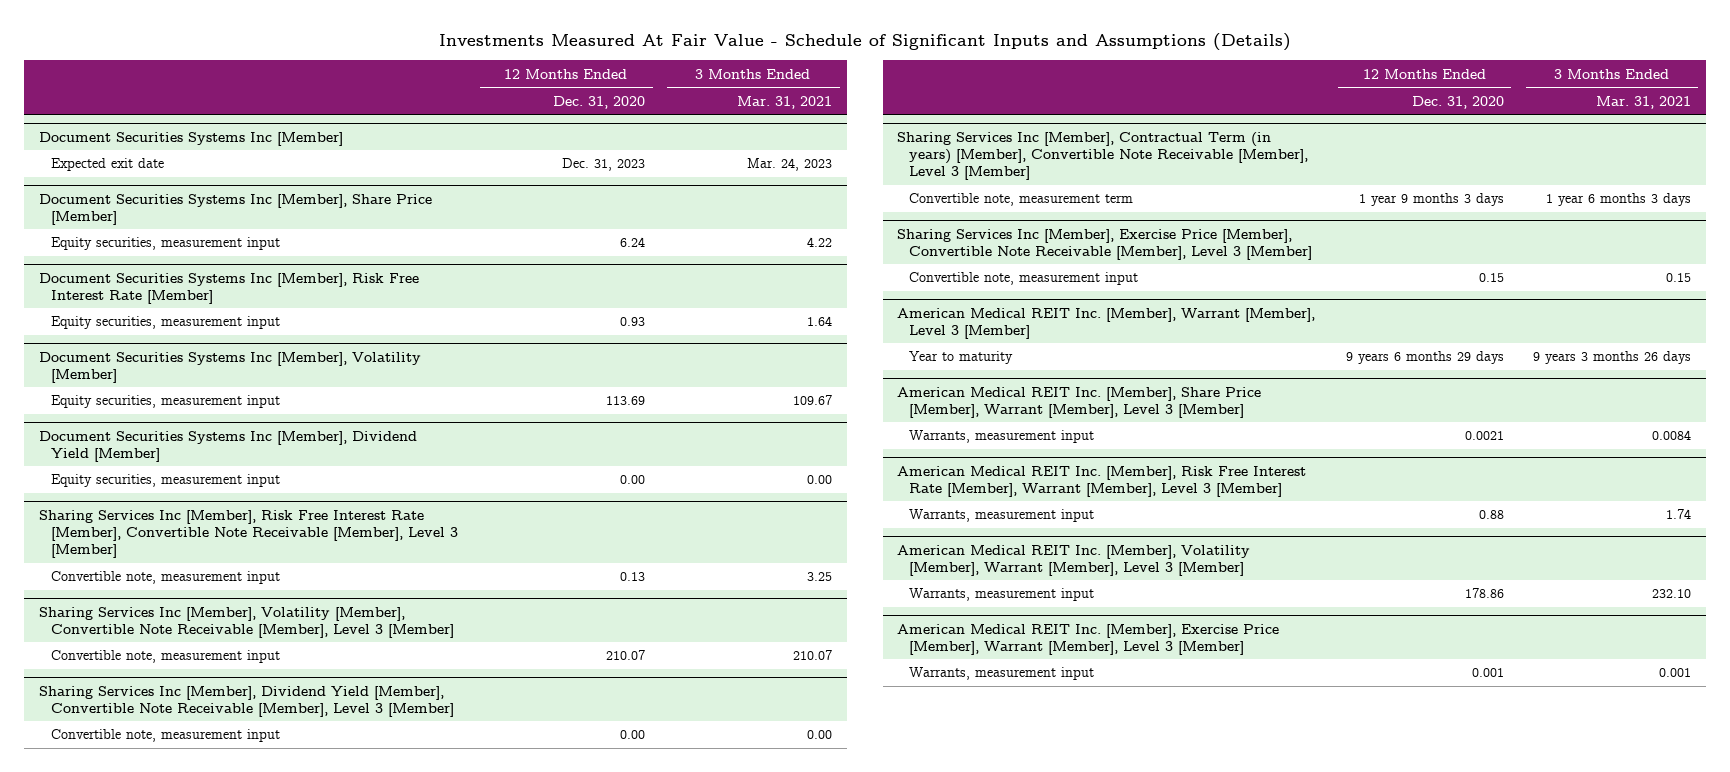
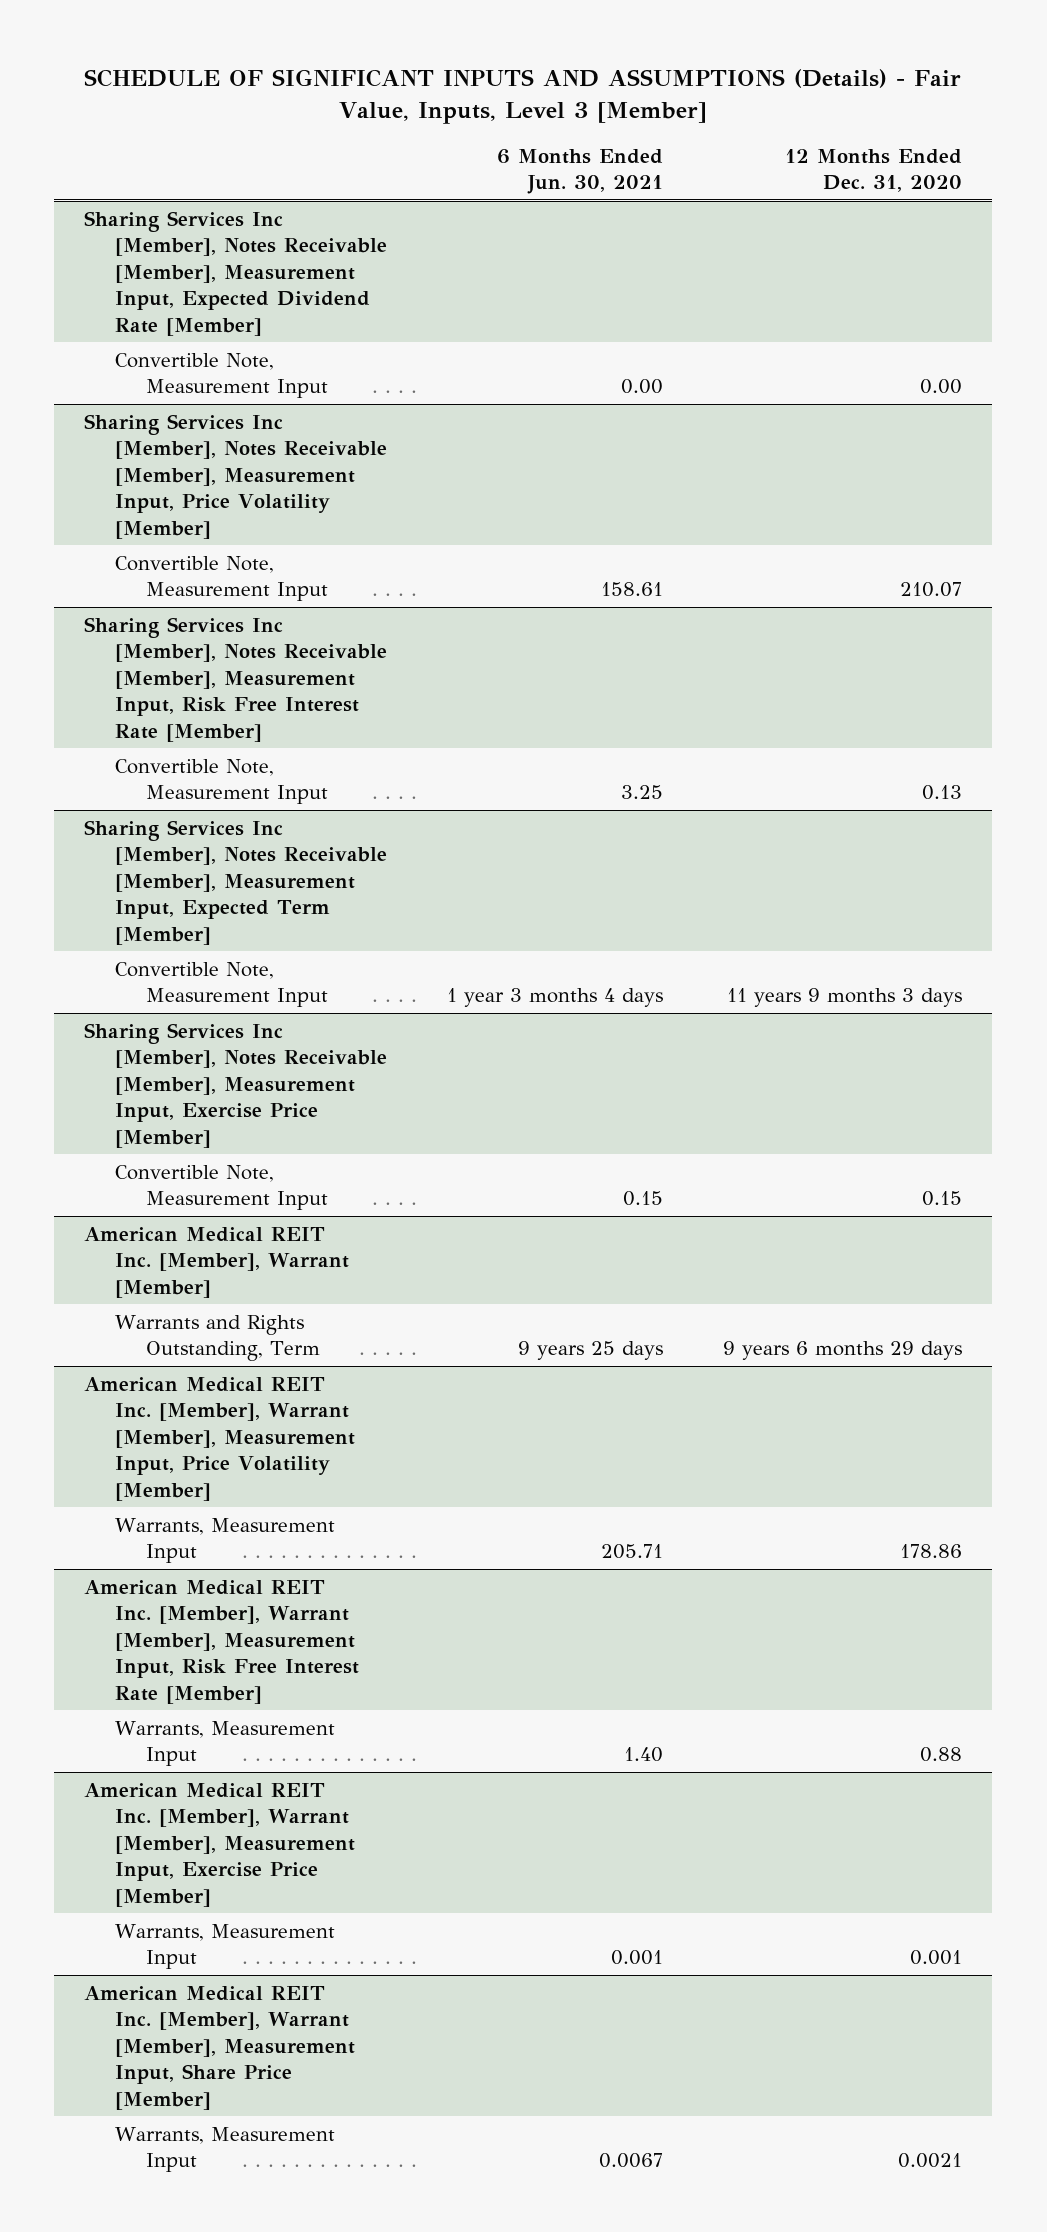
- Investments Measured At Fair Value - Schedule of Significant Inputs and Assumptions (Details)
+ SCHEDULE OF SIGNIFICANT INPUTS AND ASSUMPTIONS (Details) - Fair Value, Inputs, Level 3 [Member]
- | 12 Months Ended Dec. 31, 2020 | 3 Months Ended Mar. 31, 2021
+ | 6 Months Ended Jun. 30, 2021 | 12 Months Ended Dec. 31, 2020
- Document Securities Systems Inc [Member]
- Expected exit date | Dec. 31, 2023 | Mar. 24, 2023
- Document Securities Systems Inc [Member], Share Price [Member]
- Equity securities, measurement input | 6.24 | 4.22
- Document Securities Systems Inc [Member], Risk Free Interest Rate [Member]
- Equity securities, measurement input | 0.93 | 1.64
- Document Securities Systems Inc [Member], Volatility [Member]
- Equity securities, measurement input | 113.69 | 109.67
- Document Securities Systems Inc [Member], Dividend Yield [Member]
- Equity securities, measurement input | 0.00 | 0.00
- Sharing Services Inc [Member], Risk Free Interest Rate [Member], Convertible Note Receivable [Member], Level 3 [Member]
- Convertible note, measurement input | 0.13 | 3.25
- Sharing Services Inc [Member], Volatility [Member], Convertible Note Receivable [Member], Level 3 [Member]
- Convertible note, measurement input | 210.07 | 210.07
- Sharing Services Inc [Member], Dividend Yield [Member], Convertible Note Receivable [Member], Level 3 [Member]
- Convertible note, measurement input | 0.00 | 0.00
- Sharing Services Inc [Member], Contractual Term (in years) [Member], Convertible Note Receivable [Member], Level 3 [Member]
- Convertible note, measurement term | 1 year 9 months 3 days | 1 year 6 months 3 days
- Sharing Services Inc [Member], Exercise Price [Member], Convertible Note Receivable [Member], Level 3 [Member]
- Convertible note, measurement input | 0.15 | 0.15
- American Medical REIT Inc. [Member], Warrant [Member], Level 3 [Member]
- Year to maturity | 9 years 6 months 29 days | 9 years 3 months 26 days
- American Medical REIT Inc. [Member], Share Price [Member], Warrant [Member], Level 3 [Member]
- Warrants, measurement input | 0.0021 | 0.0084
- American Medical REIT Inc. [Member], Risk Free Interest Rate [Member], Warrant [Member], Level 3 [Member]
- Warrants, measurement input | 0.88 | 1.74
- American Medical REIT Inc. [Member], Volatility [Member], Warrant [Member], Level 3 [Member]
- Warrants, measurement input | 178.86 | 232.10
- American Medical REIT Inc. [Member], Exercise Price [Member], Warrant [Member], Level 3 [Member]
- Warrants, measurement input | 0.001 | 0.001
+ Sharing Services Inc [Member], Notes Receivable [Member], Measurement Input, Expected Dividend Rate [Member]
+ Convertible Note, Measurement Input | 0.00 | 0.00
+ Sharing Services Inc [Member], Notes Receivable [Member], Measurement Input, Price Volatility [Member]
+ Convertible Note, Measurement Input | 158.61 | 210.07
+ Sharing Services Inc [Member], Notes Receivable [Member], Measurement Input, Risk Free Interest Rate [Member]
+ Convertible Note, Measurement Input | 3.25 | 0.13
+ Sharing Services Inc [Member], Notes Receivable [Member], Measurement Input, Expected Term [Member]
+ Convertible Note, Measurement Input | 1 year 3 months 4 days | 11 years 9 months 3 days
+ Sharing Services Inc [Member], Notes Receivable [Member], Measurement Input, Exercise Price [Member]
+ Convertible Note, Measurement Input | 0.15 | 0.15
+ American Medical REIT Inc. [Member], Warrant [Member]
+ Warrants and Rights Outstanding, Term | 9 years 25 days | 9 years 6 months 29 days
+ American Medical REIT Inc. [Member], Warrant [Member], Measurement Input, Price Volatility [Member]
+ Warrants, Measurement Input | 205.71 | 178.86
+ American Medical REIT Inc. [Member], Warrant [Member], Measurement Input, Risk Free Interest Rate [Member]
+ Warrants, Measurement Input | 1.40 | 0.88
+ American Medical REIT Inc. [Member], Warrant [Member], Measurement Input, Exercise Price [Member]
+ Warrants, Measurement Input | 0.001 | 0.001
+ American Medical REIT Inc. [Member], Warrant [Member], Measurement Input, Share Price [Member]
+ Warrants, Measurement Input | 0.0067 | 0.0021

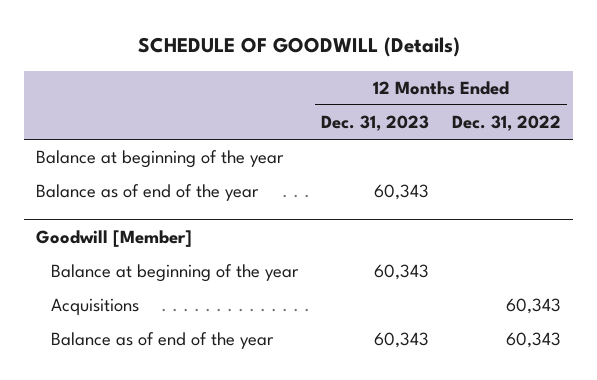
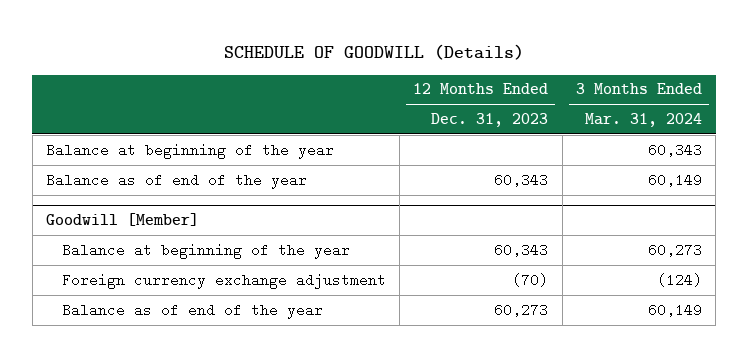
- | 12 Months Ended Dec. 31, 2023 | 12 Months Ended Dec. 31, 2022
+ | 12 Months Ended Dec. 31, 2023 | 3 Months Ended Mar. 31, 2024
@ Goodwill [Member]
- Acquisitions | | 60,343
- Balance as of end of the year | 60,343 | 60,343
+ Foreign currency exchange adjustment | (70) | (124)
+ Balance as of end of the year | 60,273 | 60,149

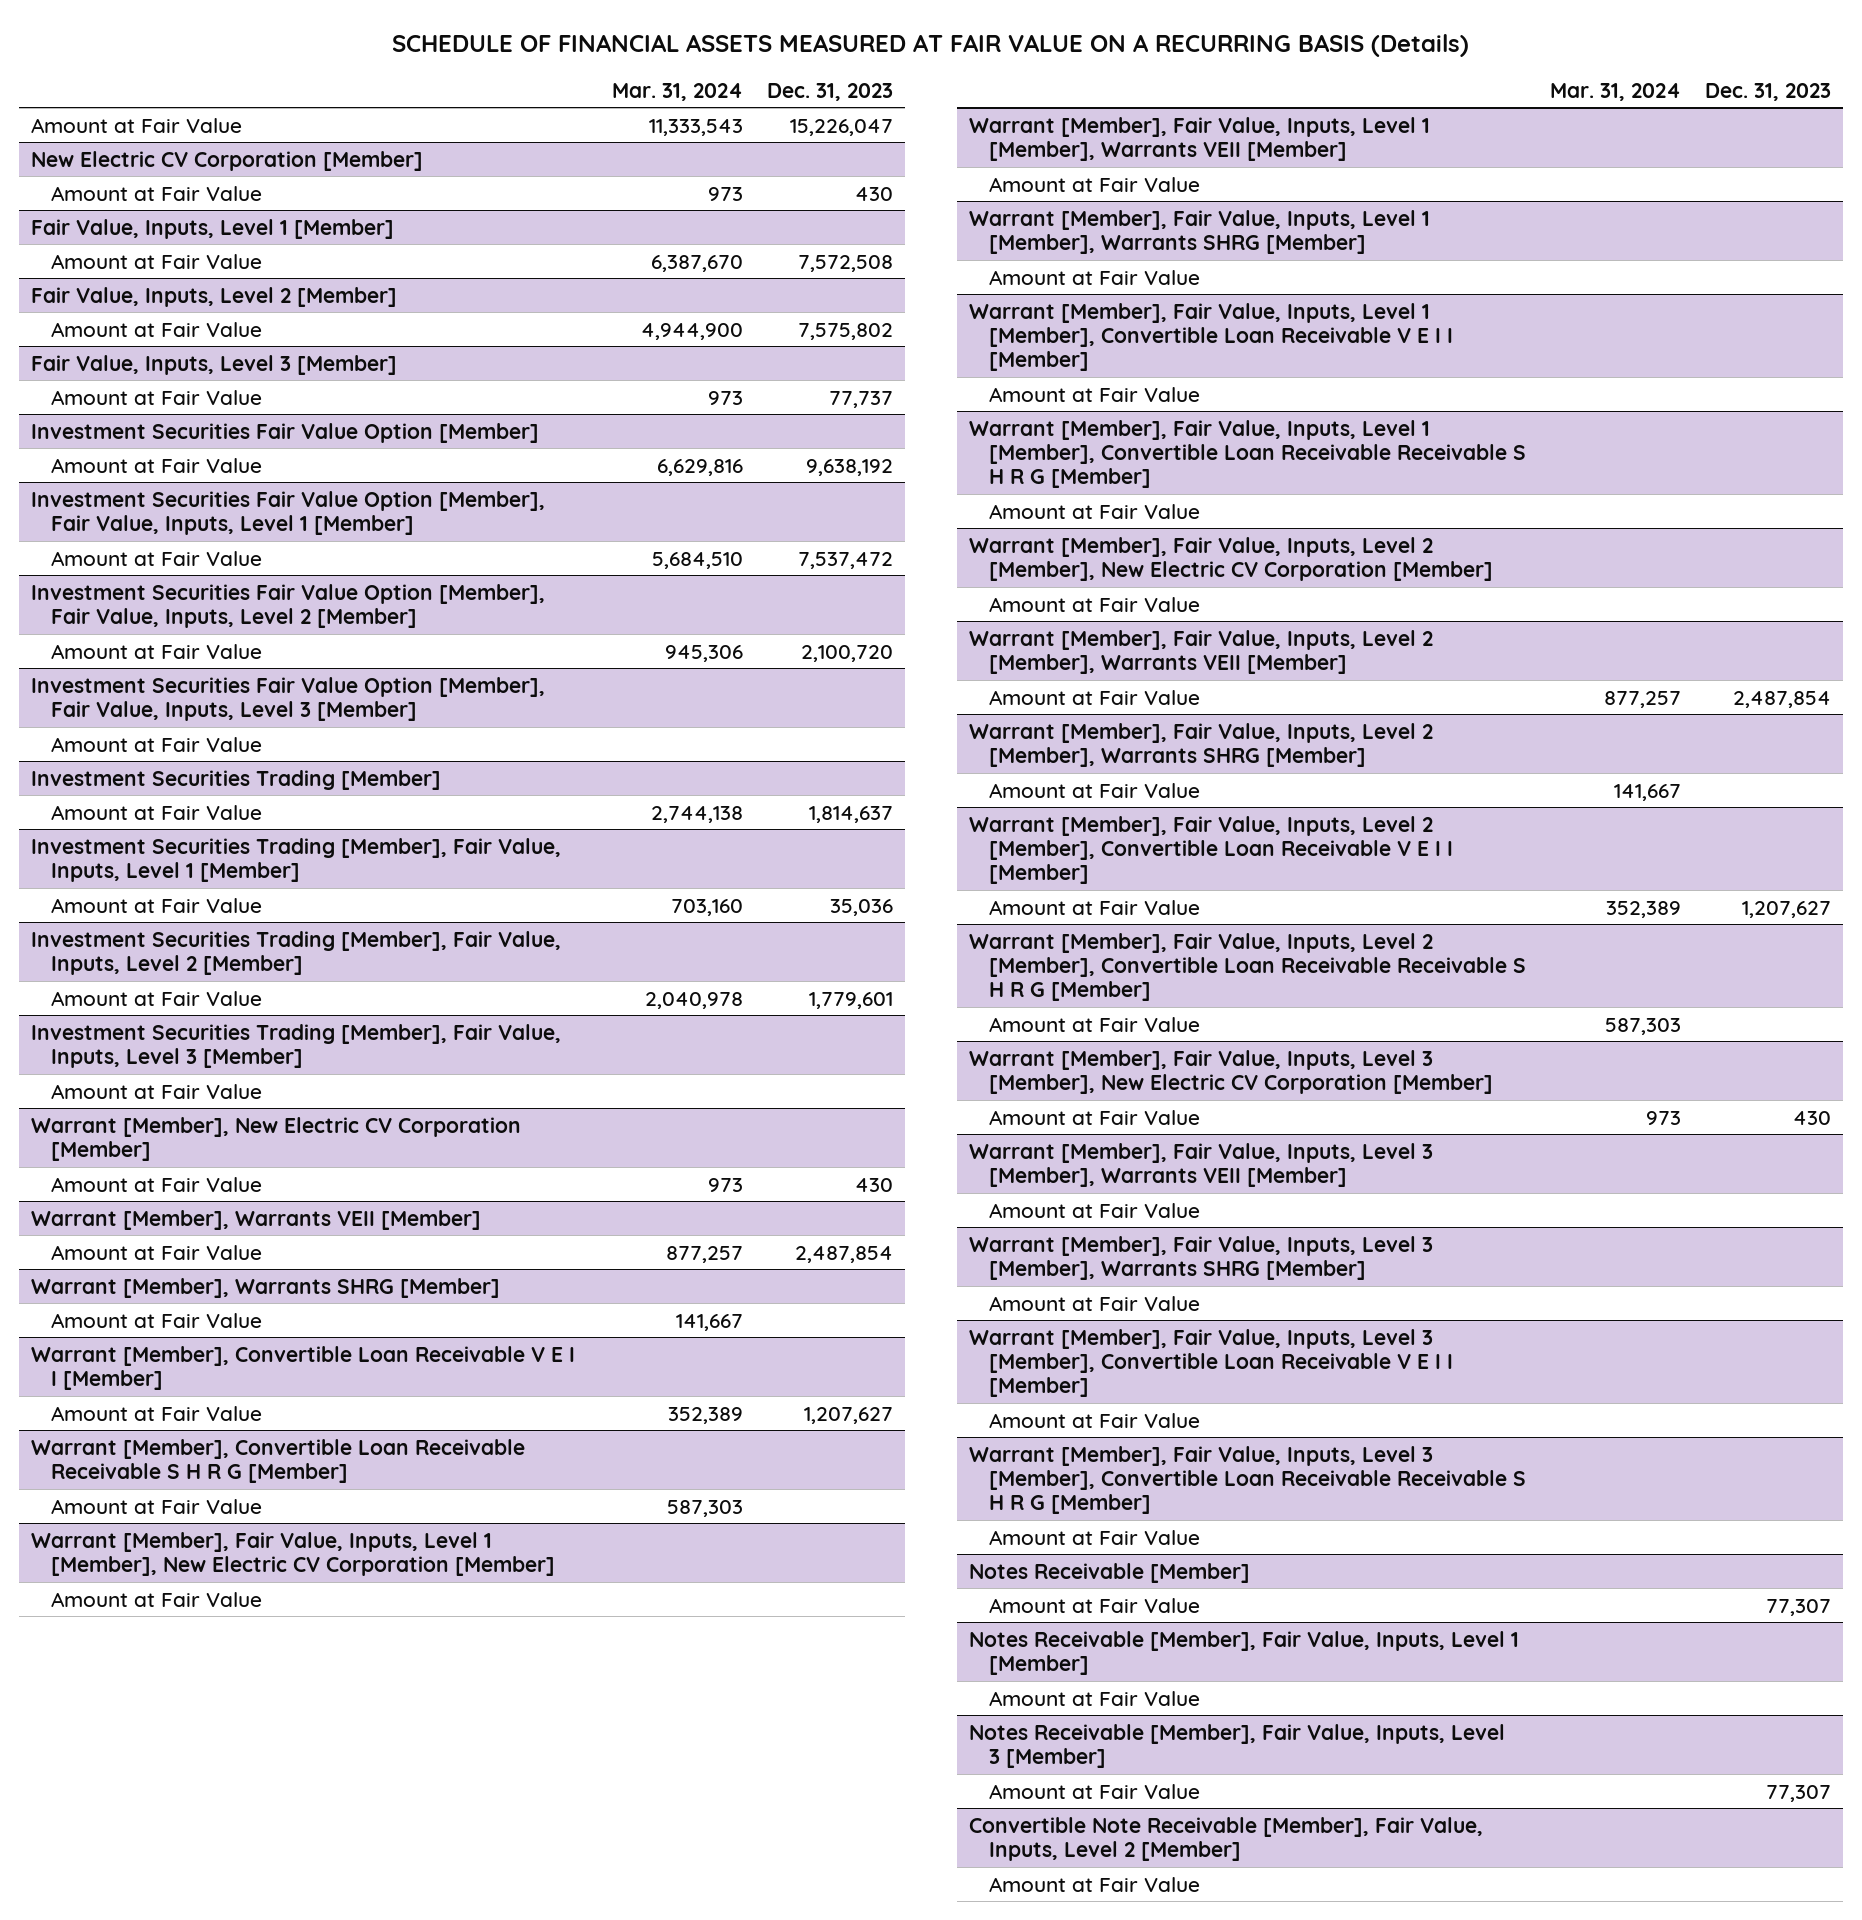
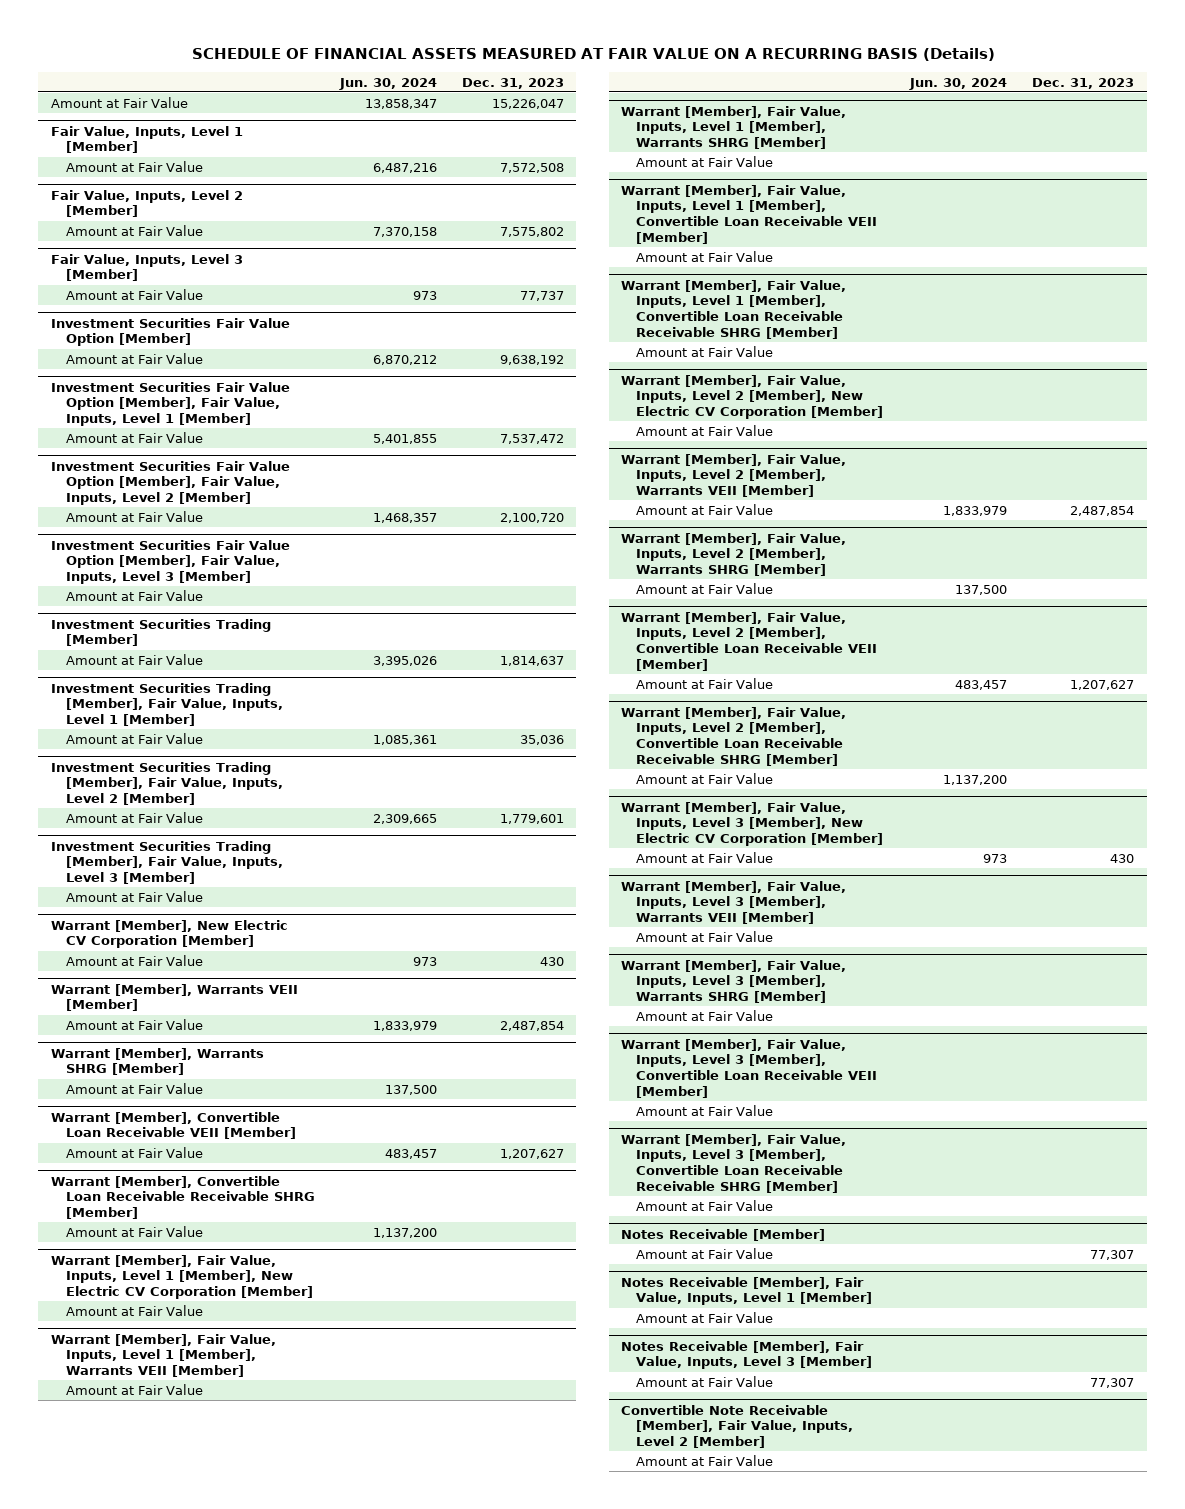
- | Mar. 31, 2024 | Dec. 31, 2023
+ | Jun. 30, 2024 | Dec. 31, 2023
- New Electric CV Corporation [Member]
- Amount at Fair Value | 973 | 430
- Warrant [Member], Convertible Loan Receivable V E I I [Member]
+ Warrant [Member], Convertible Loan Receivable VEII [Member]
- Warrant [Member], Convertible Loan Receivable Receivable S H R G [Member]
+ Warrant [Member], Convertible Loan Receivable Receivable SHRG [Member]
- Warrant [Member], Fair Value, Inputs, Level 1 [Member], Convertible Loan Receivable V E I I [Member]
+ Warrant [Member], Fair Value, Inputs, Level 1 [Member], Convertible Loan Receivable VEII [Member]
- Warrant [Member], Fair Value, Inputs, Level 1 [Member], Convertible Loan Receivable Receivable S H R G [Member]
+ Warrant [Member], Fair Value, Inputs, Level 1 [Member], Convertible Loan Receivable Receivable SHRG [Member]
- Warrant [Member], Fair Value, Inputs, Level 2 [Member], Convertible Loan Receivable V E I I [Member]
+ Warrant [Member], Fair Value, Inputs, Level 2 [Member], Convertible Loan Receivable VEII [Member]
- Warrant [Member], Fair Value, Inputs, Level 2 [Member], Convertible Loan Receivable Receivable S H R G [Member]
+ Warrant [Member], Fair Value, Inputs, Level 2 [Member], Convertible Loan Receivable Receivable SHRG [Member]
- Warrant [Member], Fair Value, Inputs, Level 3 [Member], Convertible Loan Receivable V E I I [Member]
+ Warrant [Member], Fair Value, Inputs, Level 3 [Member], Convertible Loan Receivable VEII [Member]
- Warrant [Member], Fair Value, Inputs, Level 3 [Member], Convertible Loan Receivable Receivable S H R G [Member]
+ Warrant [Member], Fair Value, Inputs, Level 3 [Member], Convertible Loan Receivable Receivable SHRG [Member]

